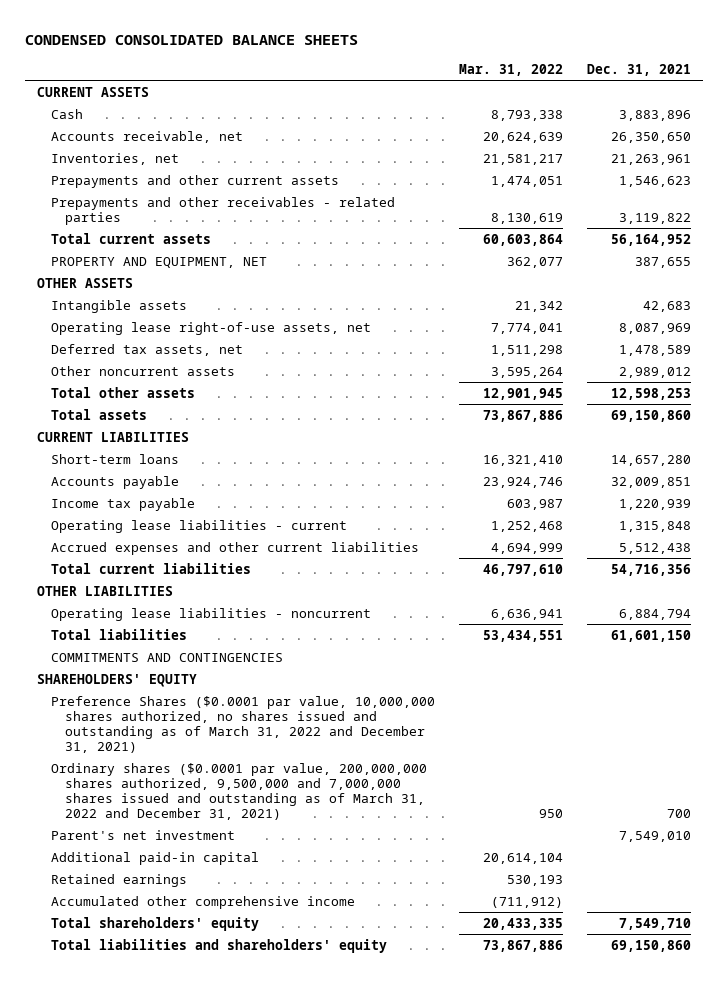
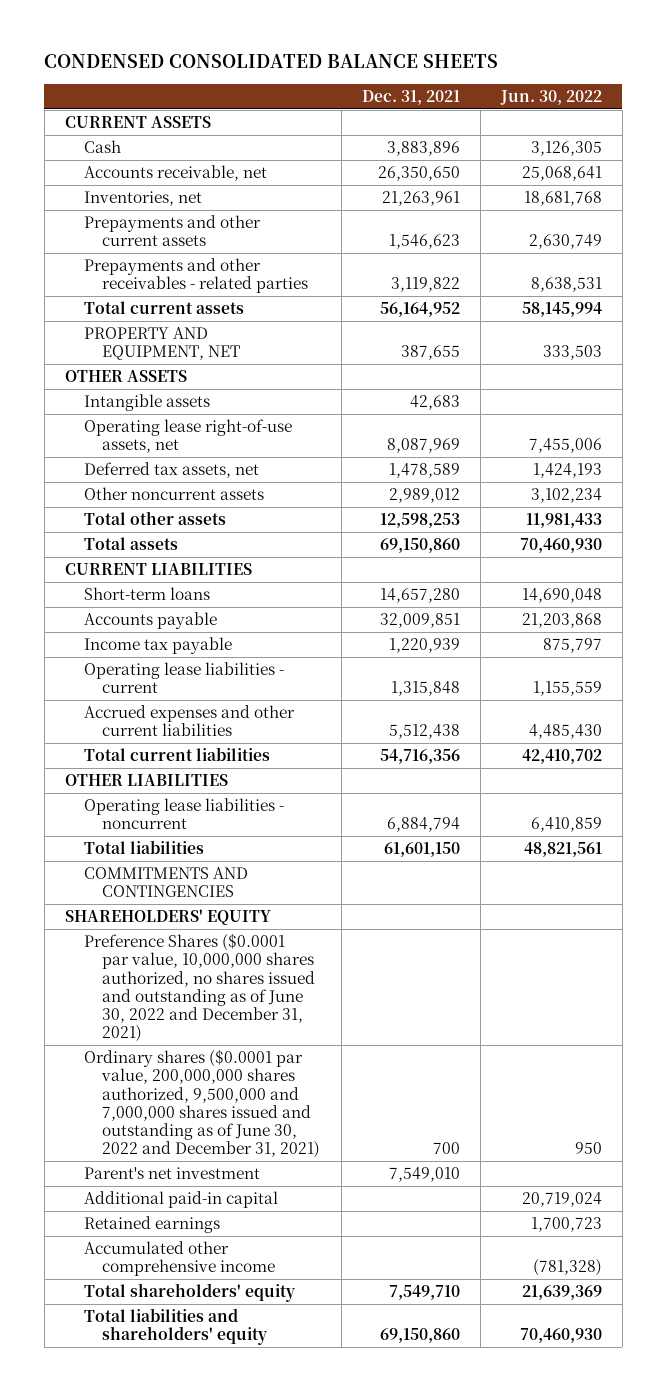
- | Mar. 31, 2022 | Dec. 31, 2021
+ | Dec. 31, 2021 | Jun. 30, 2022
- Preference Shares ($0.0001 par value, 10,000,000 shares authorized, no shares issued and outstanding as of March 31, 2022 and December 31, 2021)
- Ordinary shares ($0.0001 par value, 200,000,000 shares authorized, 9,500,000 and 7,000,000 shares issued and outstanding as of March 31, 2022 and December 31, 2021) | 950 | 700
+ Preference Shares ($0.0001 par value, 10,000,000 shares authorized, no shares issued and outstanding as of June 30, 2022 and December 31, 2021)
+ Ordinary shares ($0.0001 par value, 200,000,000 shares authorized, 9,500,000 and 7,000,000 shares issued and outstanding as of June 30, 2022 and December 31, 2021) | 700 | 950

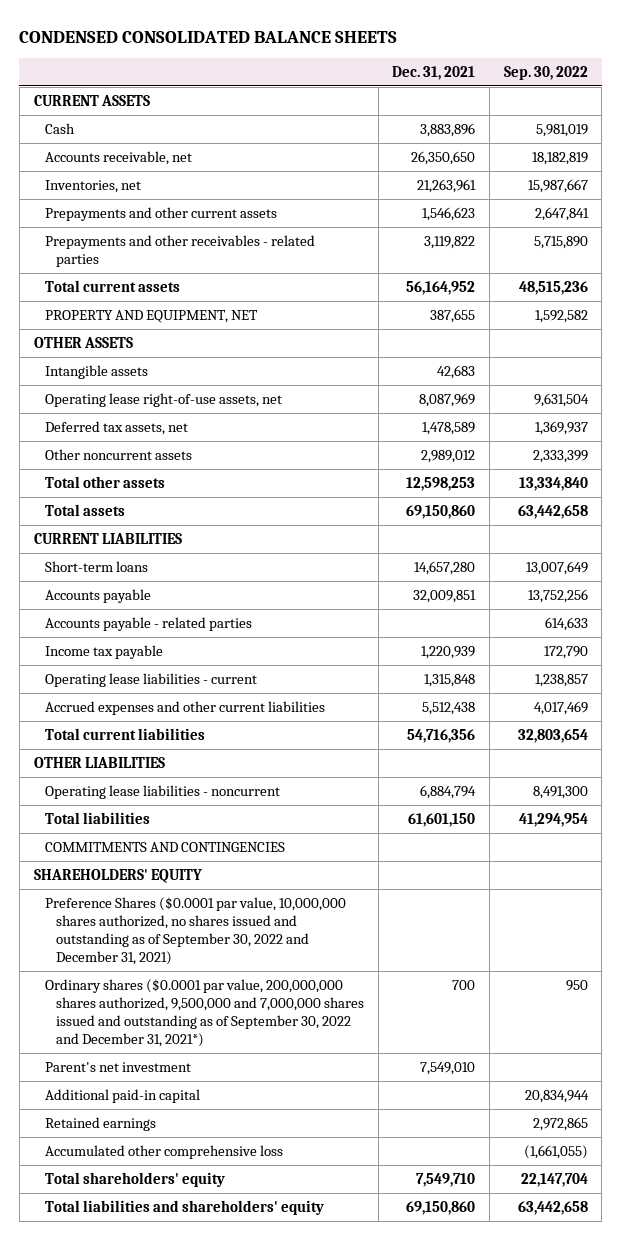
- | Dec. 31, 2021 | Jun. 30, 2022
+ | Dec. 31, 2021 | Sep. 30, 2022
+ Accounts payable - related parties | | 614,633
- Preference Shares ($0.0001 par value, 10,000,000 shares authorized, no shares issued and outstanding as of June 30, 2022 and December 31, 2021)
- Ordinary shares ($0.0001 par value, 200,000,000 shares authorized, 9,500,000 and 7,000,000 shares issued and outstanding as of June 30, 2022 and December 31, 2021) | 700 | 950
+ Preference Shares ($0.0001 par value, 10,000,000 shares authorized, no shares issued and outstanding as of September 30, 2022 and December 31, 2021)
+ Ordinary shares ($0.0001 par value, 200,000,000 shares authorized, 9,500,000 and 7,000,000 shares issued and outstanding as of September 30, 2022 and December 31, 2021*) | 700 | 950
- Accumulated other comprehensive income | | (781,328)
+ Accumulated other comprehensive loss | | (1,661,055)

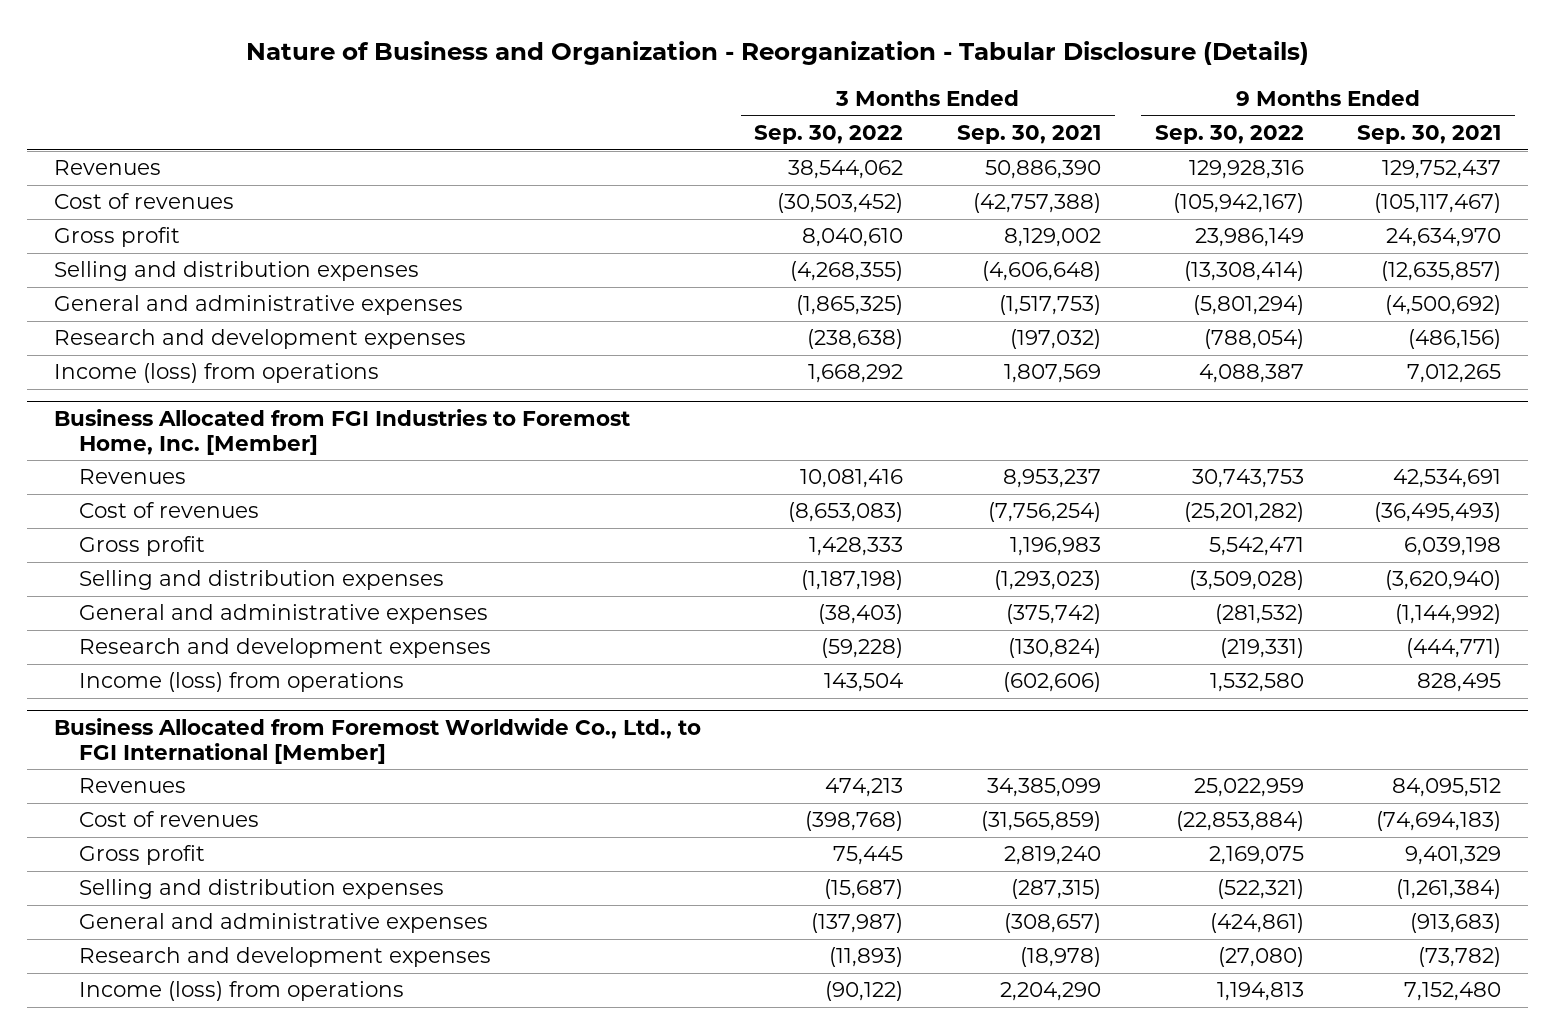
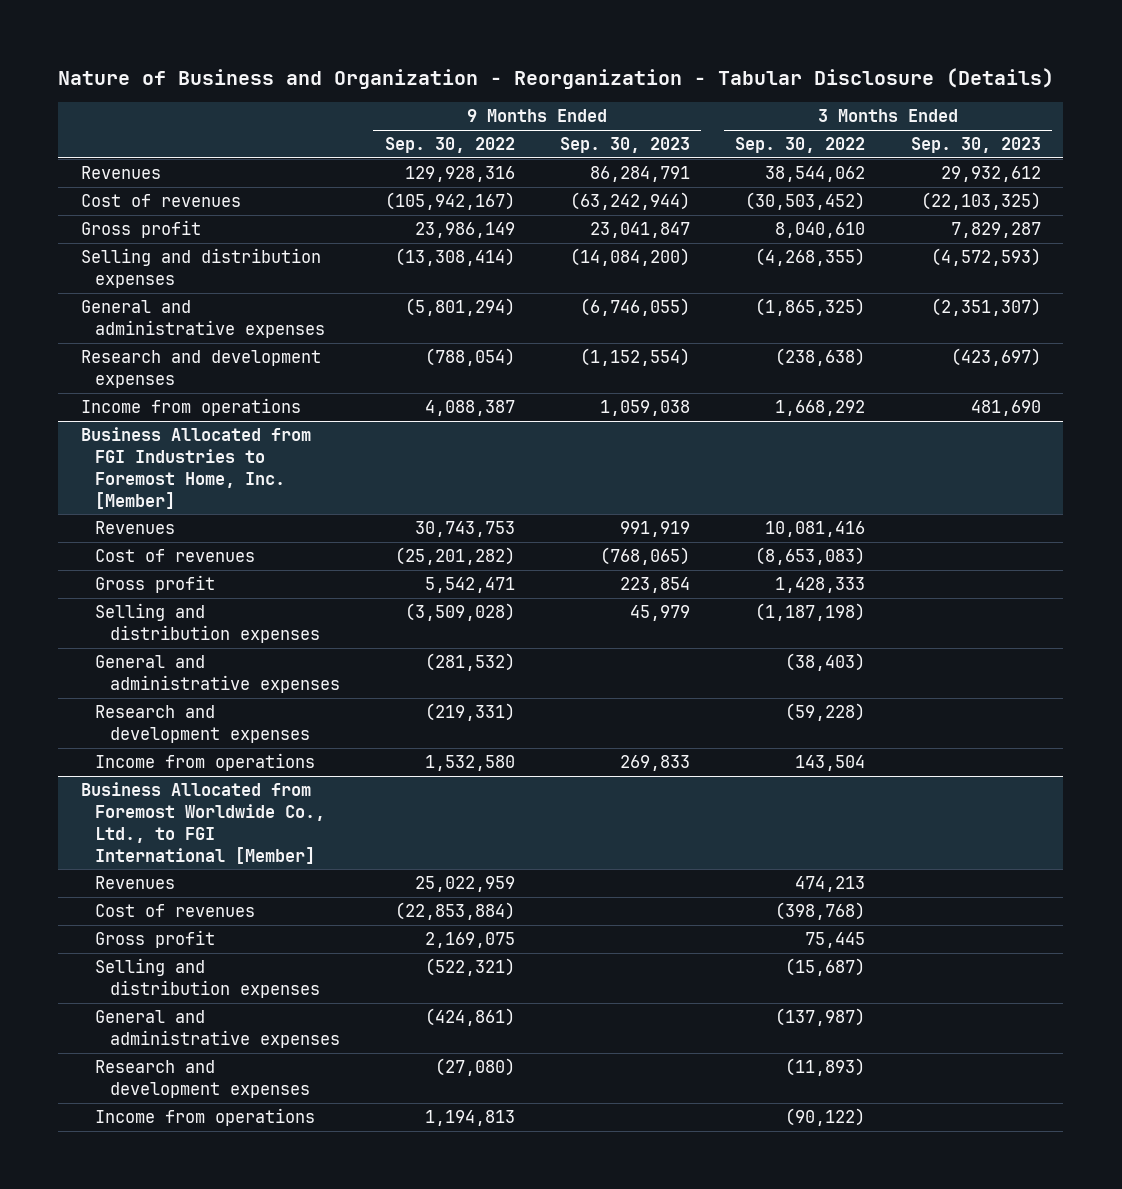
- | 3 Months Ended Sep. 30, 2022 | 3 Months Ended Sep. 30, 2021 | 9 Months Ended Sep. 30, 2022 | 9 Months Ended Sep. 30, 2021
+ | 9 Months Ended Sep. 30, 2022 | 9 Months Ended Sep. 30, 2023 | 3 Months Ended Sep. 30, 2022 | 3 Months Ended Sep. 30, 2023
- Income (loss) from operations | 1,668,292 | 1,807,569 | 4,088,387 | 7,012,265
+ Income from operations | 4,088,387 | 1,059,038 | 1,668,292 | 481,690
@ Business Allocated from FGI Industries to Foremost Home, Inc. [Member]
- Income (loss) from operations | 143,504 | (602,606) | 1,532,580 | 828,495
+ Income from operations | 1,532,580 | 269,833 | 143,504 |
@ Business Allocated from Foremost Worldwide Co., Ltd., to FGI International [Member]
- Income (loss) from operations | (90,122) | 2,204,290 | 1,194,813 | 7,152,480
+ Income from operations | 1,194,813 | | (90,122) |

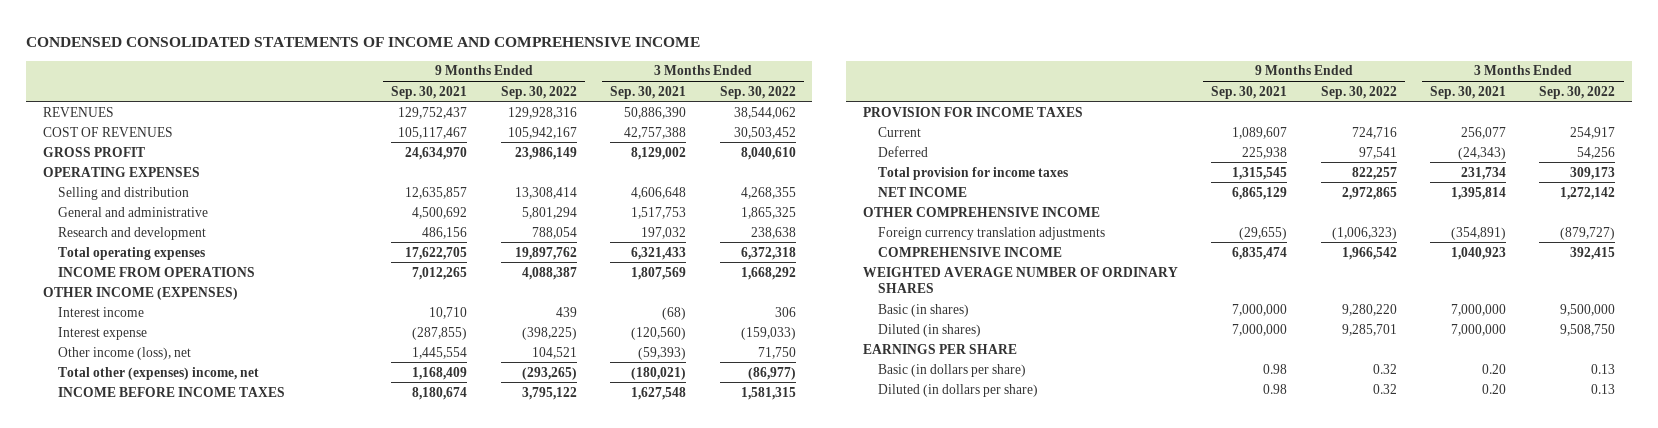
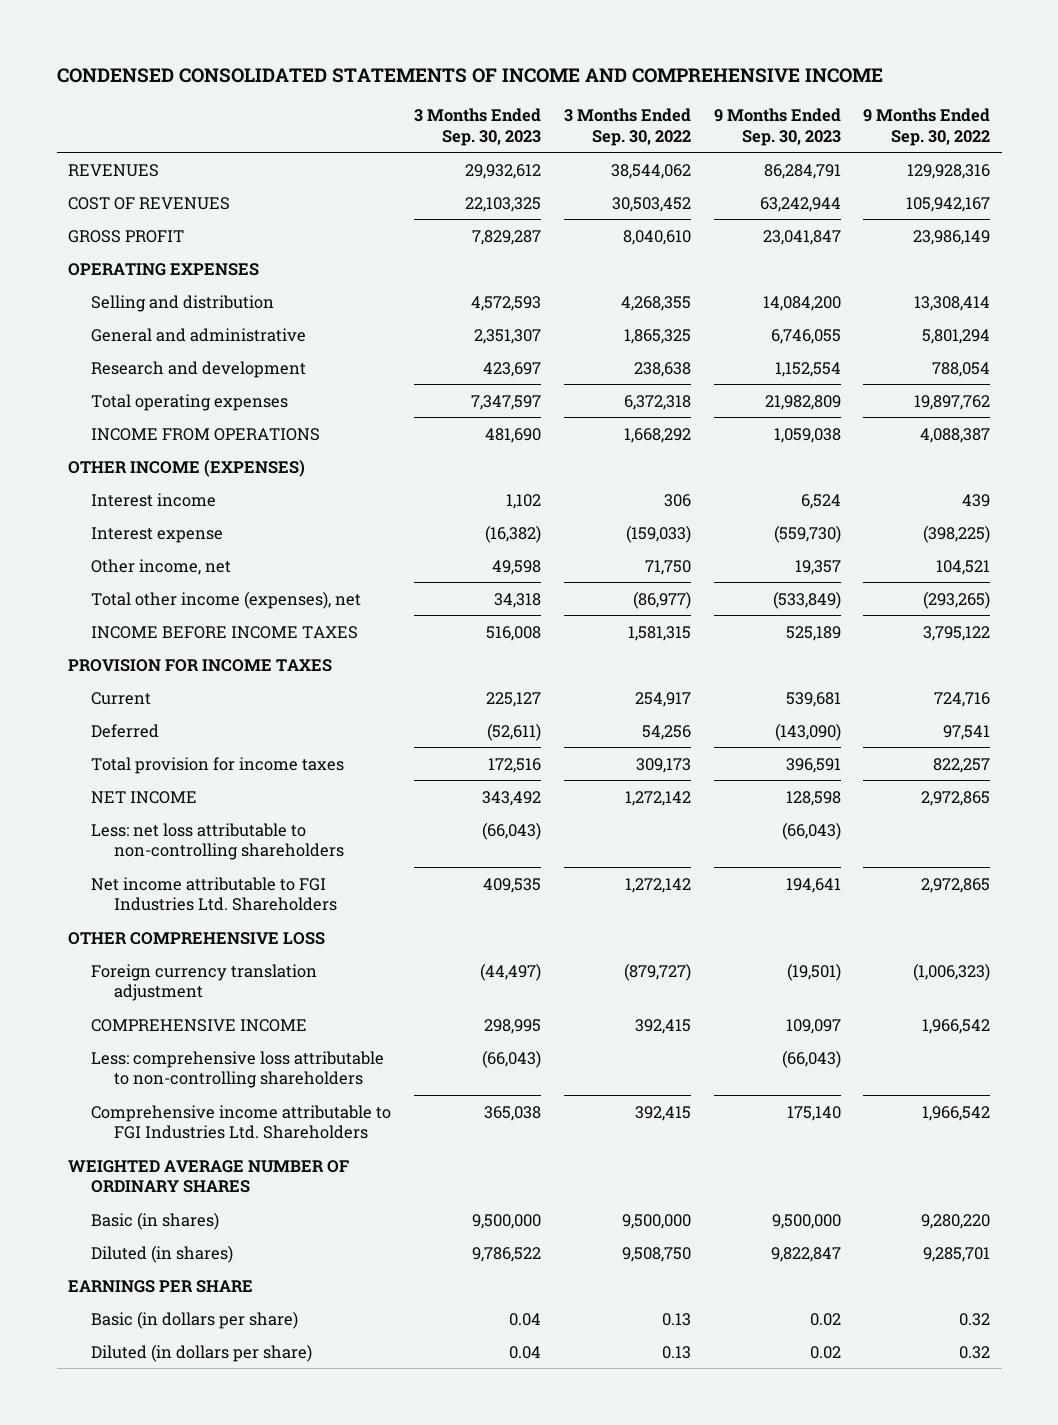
- | 9 Months Ended Sep. 30, 2021 | 9 Months Ended Sep. 30, 2022 | 3 Months Ended Sep. 30, 2021 | 3 Months Ended Sep. 30, 2022
+ | 3 Months Ended Sep. 30, 2023 | 3 Months Ended Sep. 30, 2022 | 9 Months Ended Sep. 30, 2023 | 9 Months Ended Sep. 30, 2022
- Other income (loss), net | 1,445,554 | 104,521 | (59,393) | 71,750
- Total other (expenses) income, net | 1,168,409 | (293,265) | (180,021) | (86,977)
+ Other income, net | 49,598 | 71,750 | 19,357 | 104,521
+ Total other income (expenses), net | 34,318 | (86,977) | (533,849) | (293,265)
- OTHER COMPREHENSIVE INCOME
- Foreign currency translation adjustments | (29,655) | (1,006,323) | (354,891) | (879,727)
+ Less: net loss attributable to non-controlling shareholders | (66,043) | | (66,043) |
+ Net income attributable to FGI Industries Ltd. Shareholders | 409,535 | 1,272,142 | 194,641 | 2,972,865
+ OTHER COMPREHENSIVE LOSS
+ Foreign currency translation adjustment | (44,497) | (879,727) | (19,501) | (1,006,323)
+ Less: comprehensive loss attributable to non-controlling shareholders | (66,043) | | (66,043) |
+ Comprehensive income attributable to FGI Industries Ltd. Shareholders | 365,038 | 392,415 | 175,140 | 1,966,542

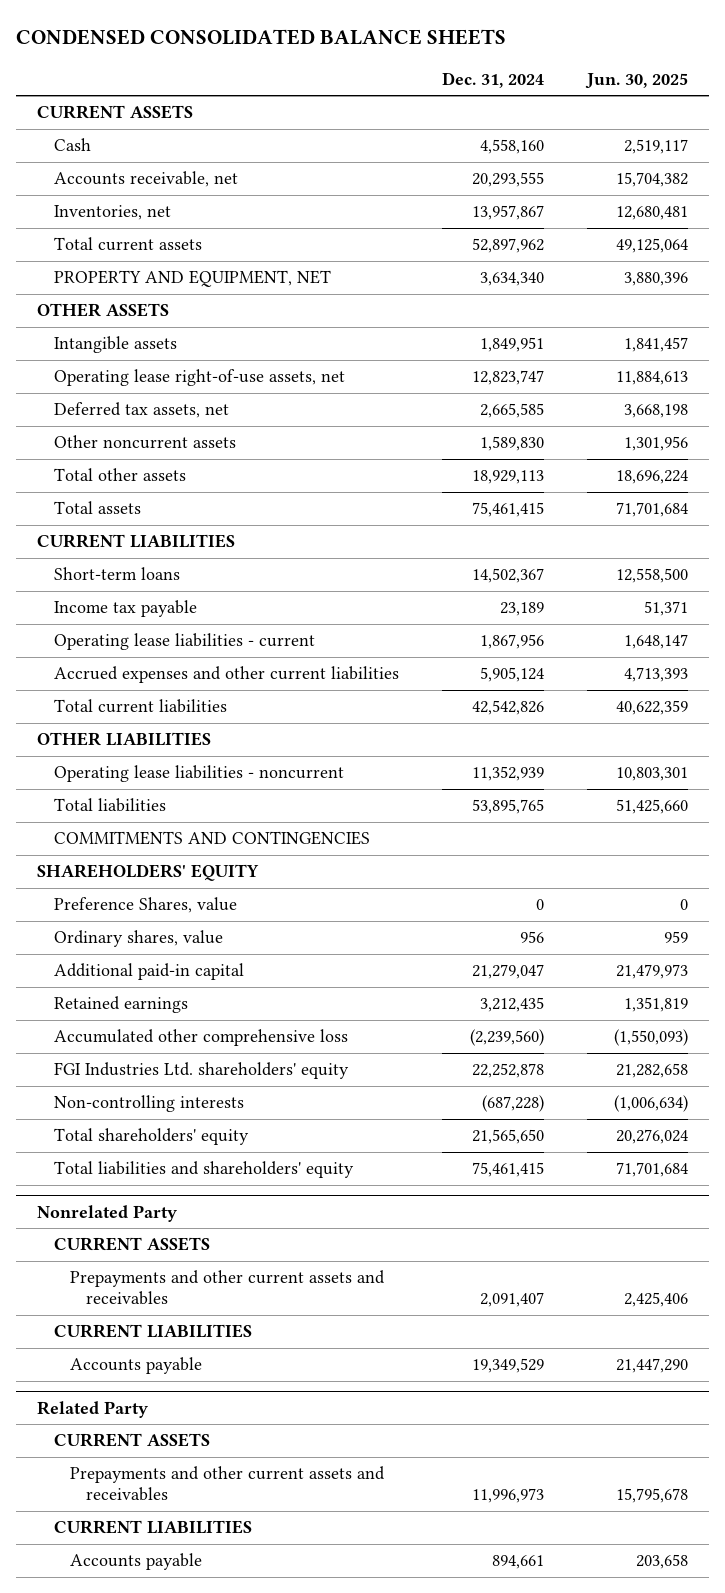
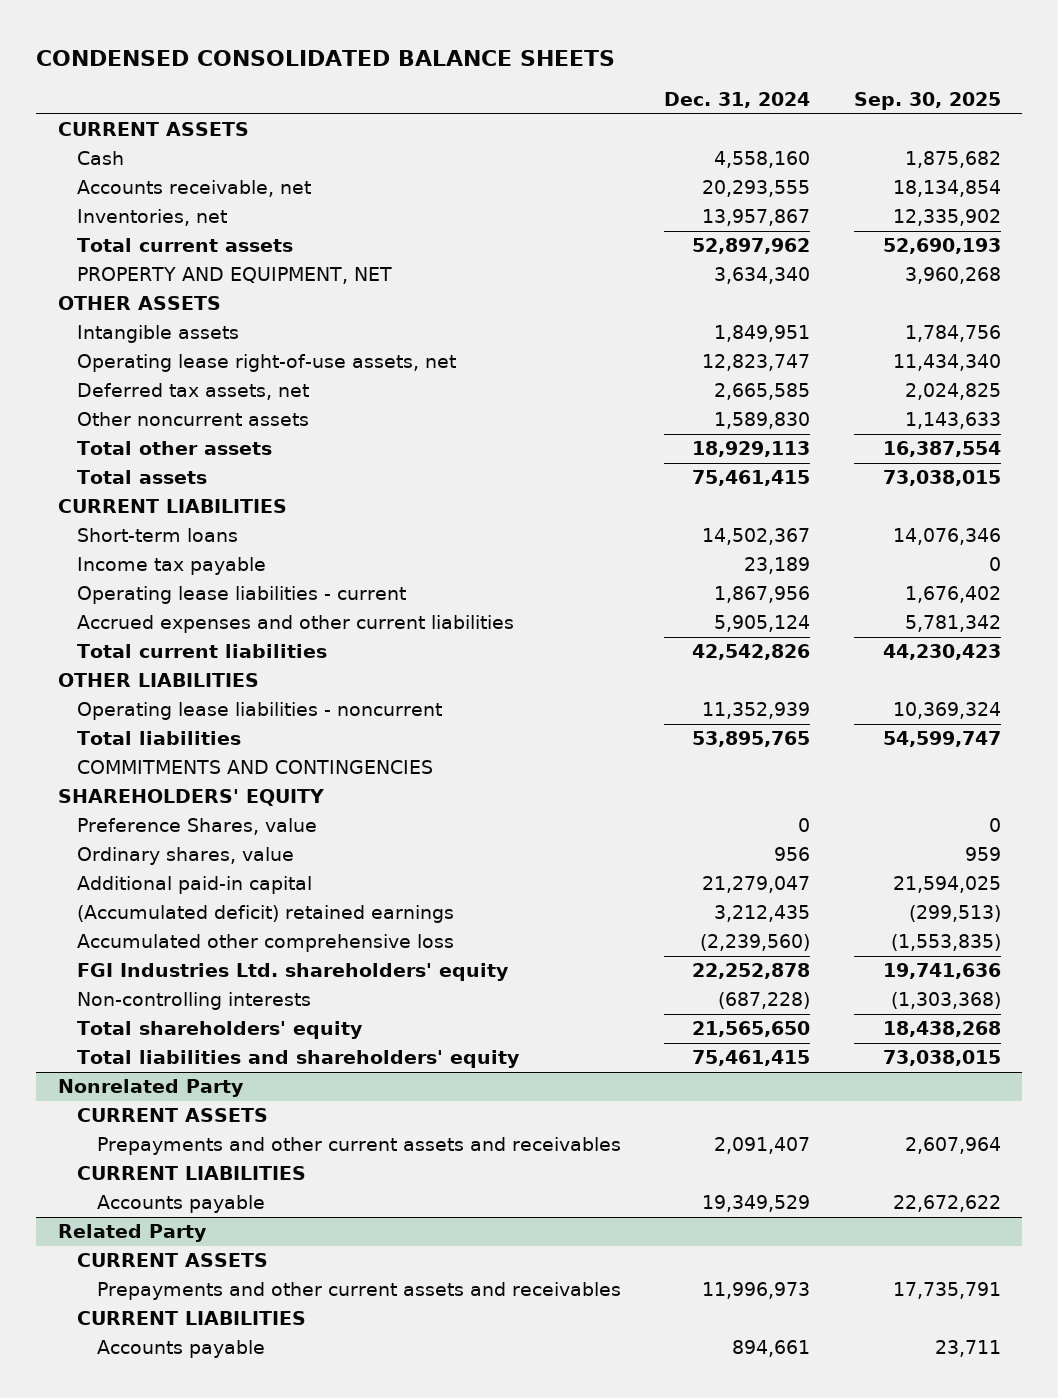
- | Dec. 31, 2024 | Jun. 30, 2025
+ | Dec. 31, 2024 | Sep. 30, 2025
- Retained earnings | 3,212,435 | 1,351,819
+ (Accumulated deficit) retained earnings | 3,212,435 | (299,513)

